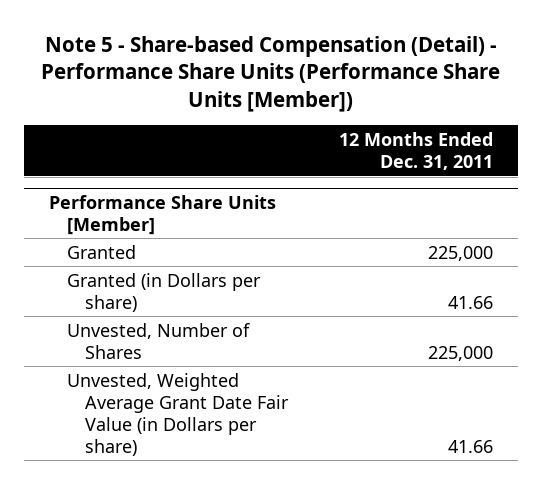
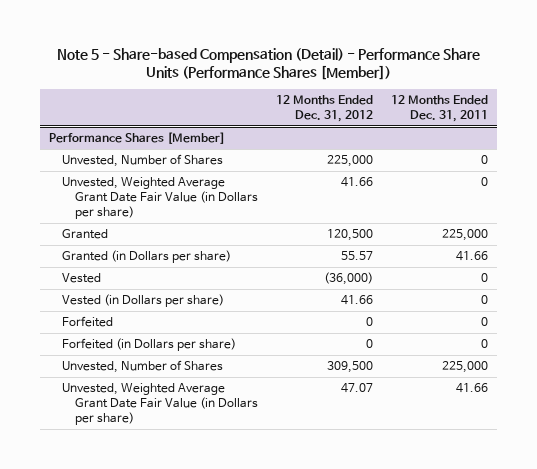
- Note 5 - Share-based Compensation (Detail) - Performance Share Units (Performance Share Units [Member])
+ Note 5 - Share-based Compensation (Detail) - Performance Share Units (Performance Shares [Member])
- | 12 Months Ended Dec. 31, 2011
+ | 12 Months Ended Dec. 31, 2012 | 12 Months Ended Dec. 31, 2011
- Performance Share Units [Member]
+ Performance Shares [Member]
+ Unvested, Number of Shares | 225,000 | 0
+ Unvested, Weighted Average Grant Date Fair Value (in Dollars per share) | 41.66 | 0
+ Vested | (36,000) | 0
+ Vested (in Dollars per share) | 41.66 | 0
+ Forfeited | 0 | 0
+ Forfeited (in Dollars per share) | 0 | 0

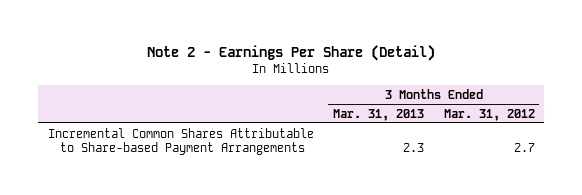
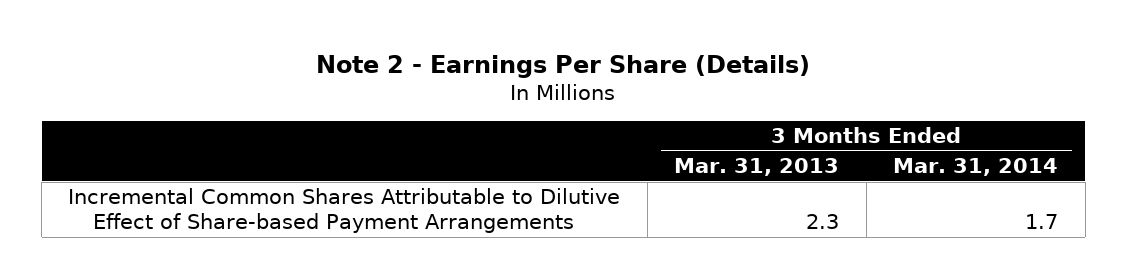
- Note 2 - Earnings Per Share (Detail)
+ Note 2 - Earnings Per Share (Details)
- | 3 Months Ended Mar. 31, 2013 | 3 Months Ended Mar. 31, 2012
+ | 3 Months Ended Mar. 31, 2013 | 3 Months Ended Mar. 31, 2014
- Incremental Common Shares Attributable to Share-based Payment Arrangements | 2.3 | 2.7
+ Incremental Common Shares Attributable to Dilutive Effect of Share-based Payment Arrangements | 2.3 | 1.7

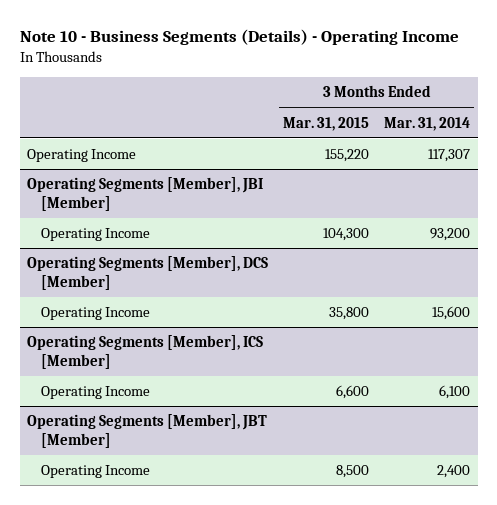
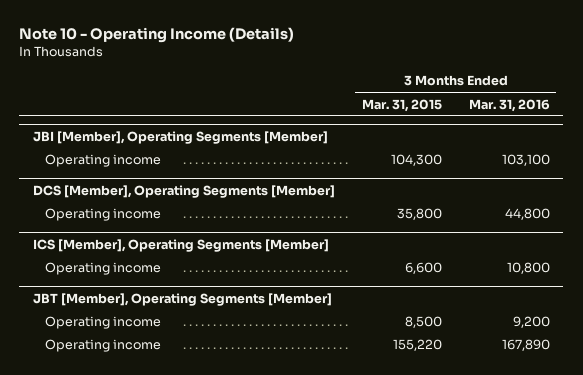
- Note 10 - Business Segments (Details) - Operating Income
+ Note 10 - Operating Income (Details)
- | 3 Months Ended Mar. 31, 2015 | 3 Months Ended Mar. 31, 2014
+ | 3 Months Ended Mar. 31, 2015 | 3 Months Ended Mar. 31, 2016
- Operating Income | 155,220 | 117,307
- Operating Segments [Member], JBI [Member]
- Operating Income | 104,300 | 93,200
- Operating Segments [Member], DCS [Member]
- Operating Income | 35,800 | 15,600
- Operating Segments [Member], ICS [Member]
- Operating Income | 6,600 | 6,100
- Operating Segments [Member], JBT [Member]
- Operating Income | 8,500 | 2,400
+ JBI [Member], Operating Segments [Member]
+ Operating income | 104,300 | 103,100
+ DCS [Member], Operating Segments [Member]
+ Operating income | 35,800 | 44,800
+ ICS [Member], Operating Segments [Member]
+ Operating income | 6,600 | 10,800
+ JBT [Member], Operating Segments [Member]
+ Operating income | 8,500 | 9,200
+ Operating income | 155,220 | 167,890

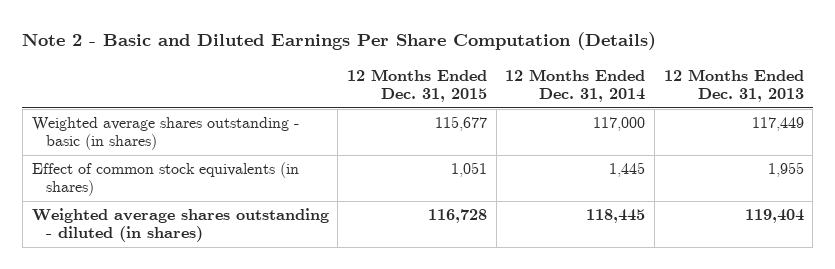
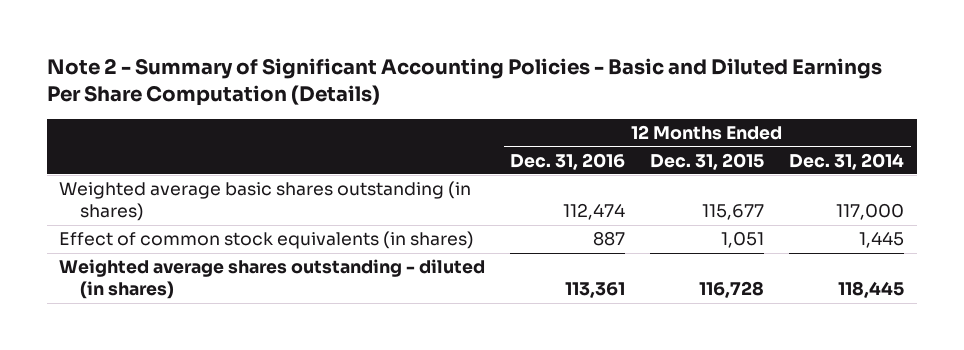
- Note 2 - Basic and Diluted Earnings Per Share Computation (Details)
+ Note 2 - Summary of Significant Accounting Policies - Basic and Diluted Earnings Per Share Computation (Details)
- | 12 Months Ended Dec. 31, 2015 | 12 Months Ended Dec. 31, 2014 | 12 Months Ended Dec. 31, 2013
+ | 12 Months Ended Dec. 31, 2016 | 12 Months Ended Dec. 31, 2015 | 12 Months Ended Dec. 31, 2014
- Weighted average shares outstanding - basic (in shares) | 115,677 | 117,000 | 117,449
+ Weighted average basic shares outstanding (in shares) | 112,474 | 115,677 | 117,000

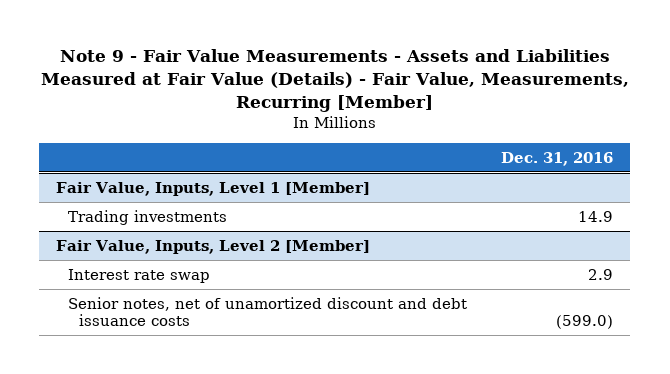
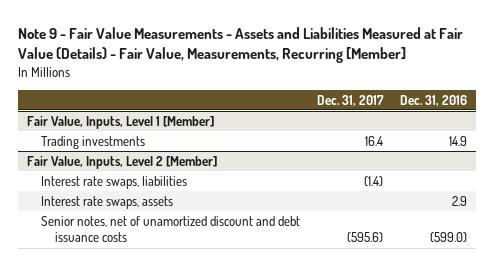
- | Dec. 31, 2016
+ | Dec. 31, 2017 | Dec. 31, 2016
@ Fair Value, Inputs, Level 2 [Member]
- Interest rate swap | 2.9
+ Interest rate swaps, liabilities | (1.4) |
+ Interest rate swaps, assets | | 2.9

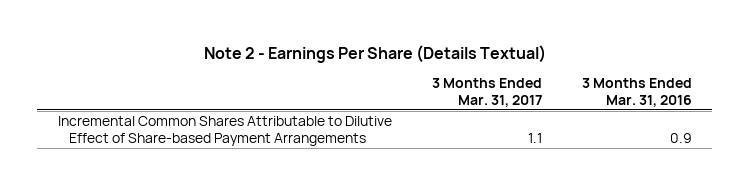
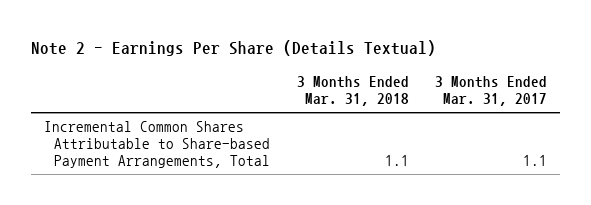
- | 3 Months Ended Mar. 31, 2017 | 3 Months Ended Mar. 31, 2016
+ | 3 Months Ended Mar. 31, 2018 | 3 Months Ended Mar. 31, 2017
- Incremental Common Shares Attributable to Dilutive Effect of Share-based Payment Arrangements | 1.1 | 0.9
+ Incremental Common Shares Attributable to Share-based Payment Arrangements, Total | 1.1 | 1.1

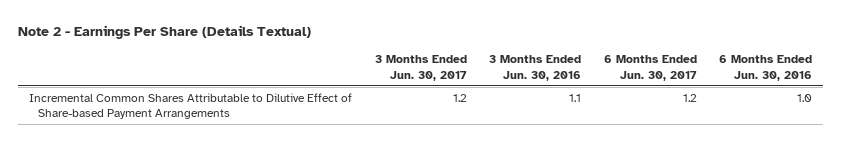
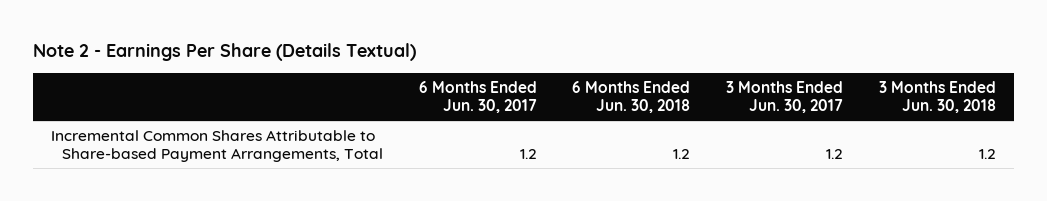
- | 3 Months Ended Jun. 30, 2017 | 3 Months Ended Jun. 30, 2016 | 6 Months Ended Jun. 30, 2017 | 6 Months Ended Jun. 30, 2016
+ | 6 Months Ended Jun. 30, 2017 | 6 Months Ended Jun. 30, 2018 | 3 Months Ended Jun. 30, 2017 | 3 Months Ended Jun. 30, 2018
- Incremental Common Shares Attributable to Dilutive Effect of Share-based Payment Arrangements | 1.2 | 1.1 | 1.2 | 1.0
+ Incremental Common Shares Attributable to Share-based Payment Arrangements, Total | 1.2 | 1.2 | 1.2 | 1.2

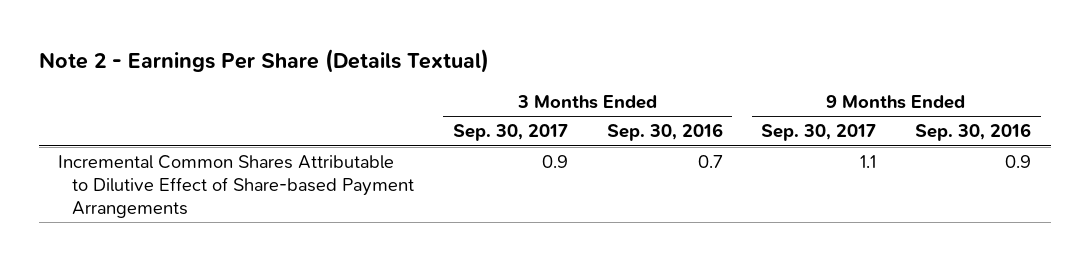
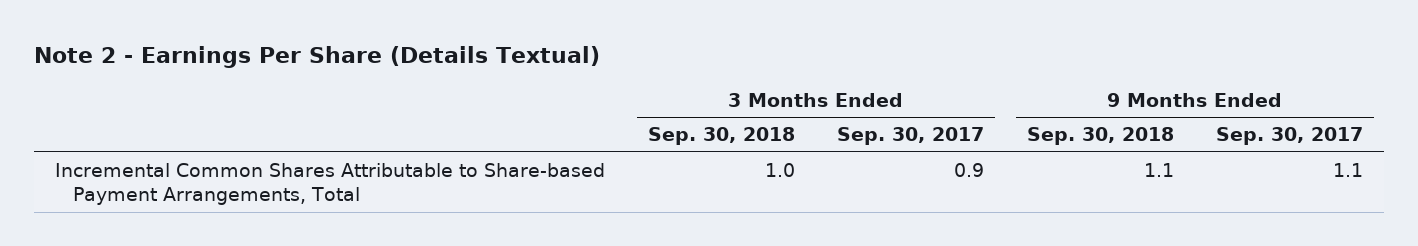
- | 3 Months Ended Sep. 30, 2017 | 3 Months Ended Sep. 30, 2016 | 9 Months Ended Sep. 30, 2017 | 9 Months Ended Sep. 30, 2016
+ | 3 Months Ended Sep. 30, 2018 | 3 Months Ended Sep. 30, 2017 | 9 Months Ended Sep. 30, 2018 | 9 Months Ended Sep. 30, 2017
- Incremental Common Shares Attributable to Dilutive Effect of Share-based Payment Arrangements | 0.9 | 0.7 | 1.1 | 0.9
+ Incremental Common Shares Attributable to Share-based Payment Arrangements, Total | 1.0 | 0.9 | 1.1 | 1.1

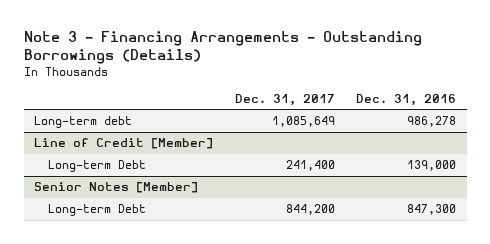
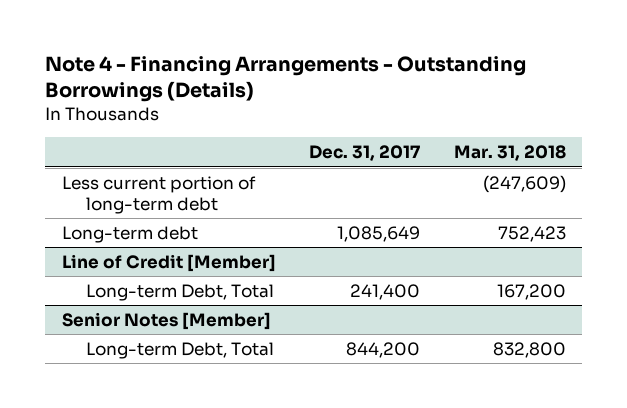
- Note 3 - Financing Arrangements - Outstanding Borrowings (Details)
+ Note 4 - Financing Arrangements - Outstanding Borrowings (Details)
- | Dec. 31, 2017 | Dec. 31, 2016
+ | Dec. 31, 2017 | Mar. 31, 2018
+ Less current portion of long-term debt | | (247,609)
@ Line of Credit [Member]
- Long-term Debt | 241,400 | 139,000
+ Long-term Debt, Total | 241,400 | 167,200
@ Senior Notes [Member]
- Long-term Debt | 844,200 | 847,300
+ Long-term Debt, Total | 844,200 | 832,800

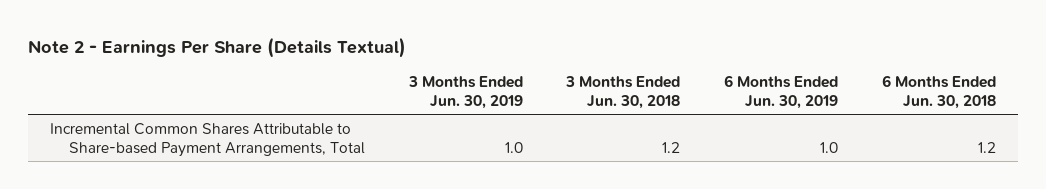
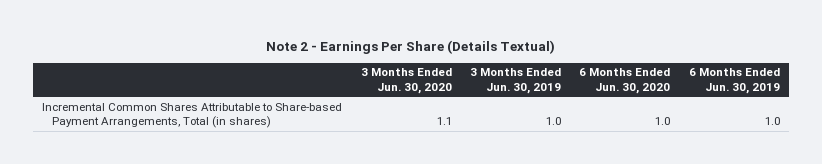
- | 3 Months Ended Jun. 30, 2019 | 3 Months Ended Jun. 30, 2018 | 6 Months Ended Jun. 30, 2019 | 6 Months Ended Jun. 30, 2018
+ | 3 Months Ended Jun. 30, 2020 | 3 Months Ended Jun. 30, 2019 | 6 Months Ended Jun. 30, 2020 | 6 Months Ended Jun. 30, 2019
- Incremental Common Shares Attributable to Share-based Payment Arrangements, Total | 1.0 | 1.2 | 1.0 | 1.2
+ Incremental Common Shares Attributable to Share-based Payment Arrangements, Total (in shares) | 1.1 | 1.0 | 1.0 | 1.0

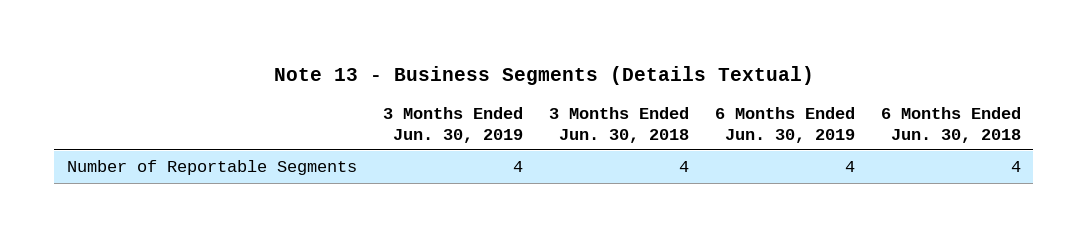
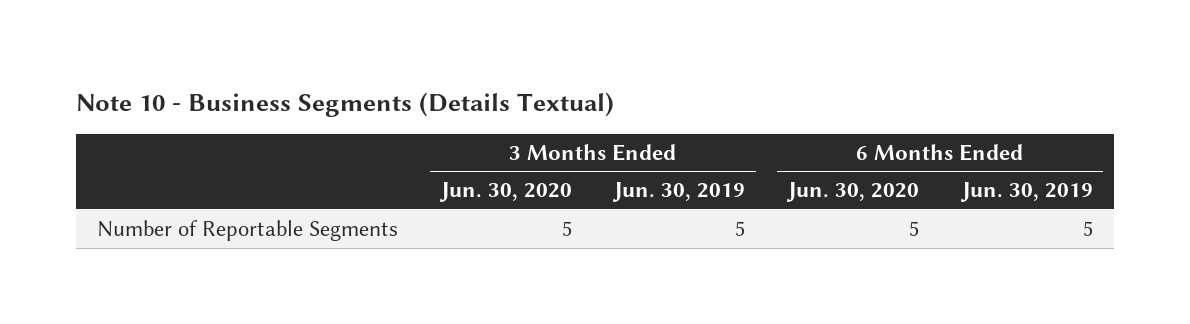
- Note 13 - Business Segments (Details Textual)
+ Note 10 - Business Segments (Details Textual)
- | 3 Months Ended Jun. 30, 2019 | 3 Months Ended Jun. 30, 2018 | 6 Months Ended Jun. 30, 2019 | 6 Months Ended Jun. 30, 2018
+ | 3 Months Ended Jun. 30, 2020 | 3 Months Ended Jun. 30, 2019 | 6 Months Ended Jun. 30, 2020 | 6 Months Ended Jun. 30, 2019
- Number of Reportable Segments | 4 | 4 | 4 | 4
+ Number of Reportable Segments | 5 | 5 | 5 | 5

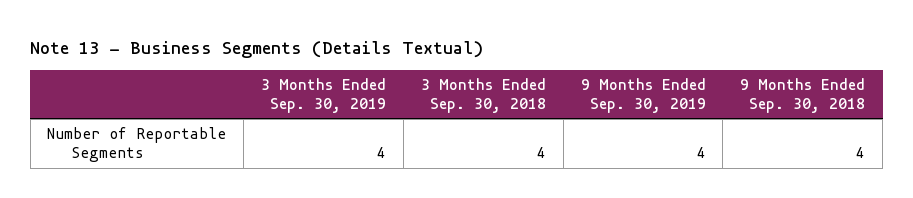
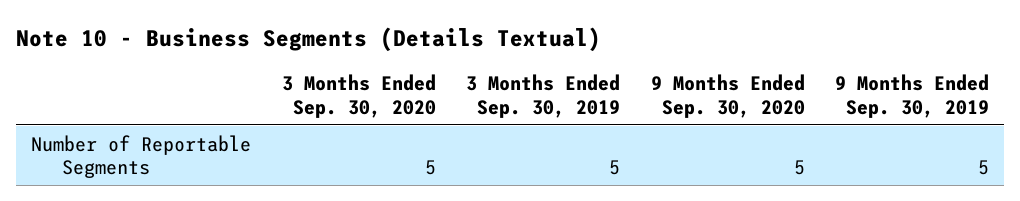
- Note 13 - Business Segments (Details Textual)
+ Note 10 - Business Segments (Details Textual)
- | 3 Months Ended Sep. 30, 2019 | 3 Months Ended Sep. 30, 2018 | 9 Months Ended Sep. 30, 2019 | 9 Months Ended Sep. 30, 2018
+ | 3 Months Ended Sep. 30, 2020 | 3 Months Ended Sep. 30, 2019 | 9 Months Ended Sep. 30, 2020 | 9 Months Ended Sep. 30, 2019
- Number of Reportable Segments | 4 | 4 | 4 | 4
+ Number of Reportable Segments | 5 | 5 | 5 | 5

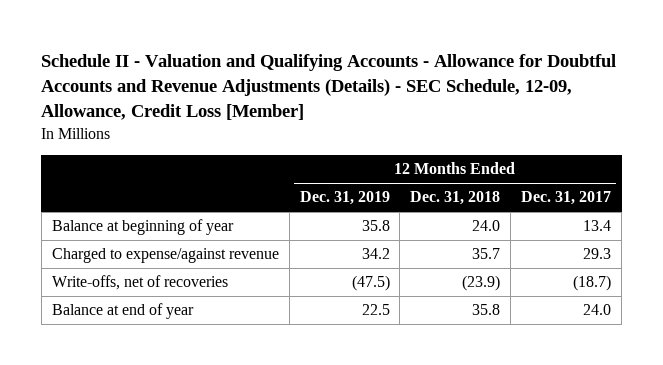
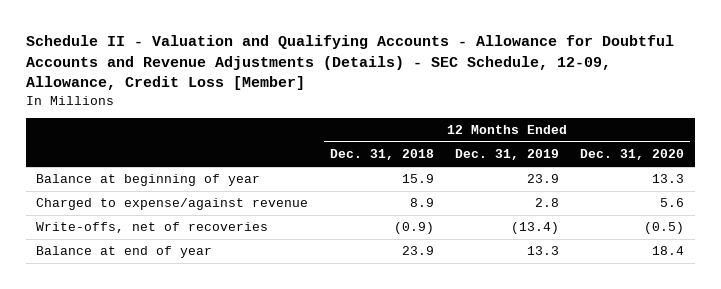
- | 12 Months Ended Dec. 31, 2019 | 12 Months Ended Dec. 31, 2018 | 12 Months Ended Dec. 31, 2017
+ | 12 Months Ended Dec. 31, 2018 | 12 Months Ended Dec. 31, 2019 | 12 Months Ended Dec. 31, 2020
- Balance at beginning of year | 35.8 | 24.0 | 13.4
- Charged to expense/against revenue | 34.2 | 35.7 | 29.3
- Write-offs, net of recoveries | (47.5) | (23.9) | (18.7)
- Balance at end of year | 22.5 | 35.8 | 24.0
+ Balance at beginning of year | 15.9 | 23.9 | 13.3
+ Charged to expense/against revenue | 8.9 | 2.8 | 5.6
+ Write-offs, net of recoveries | (0.9) | (13.4) | (0.5)
+ Balance at end of year | 23.9 | 13.3 | 18.4

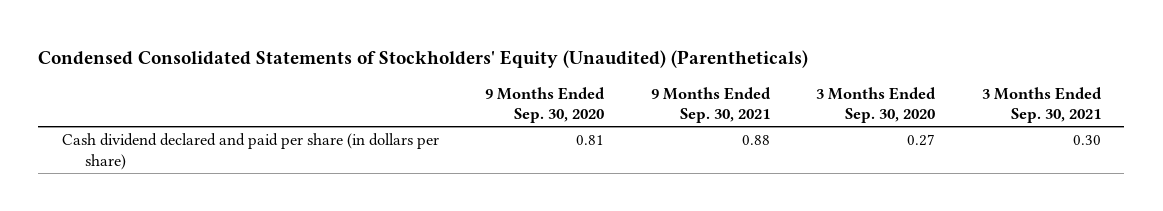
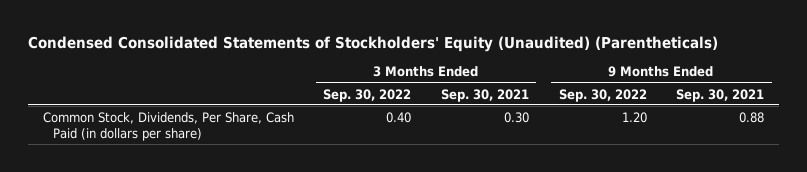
- | 9 Months Ended Sep. 30, 2020 | 9 Months Ended Sep. 30, 2021 | 3 Months Ended Sep. 30, 2020 | 3 Months Ended Sep. 30, 2021
+ | 3 Months Ended Sep. 30, 2022 | 3 Months Ended Sep. 30, 2021 | 9 Months Ended Sep. 30, 2022 | 9 Months Ended Sep. 30, 2021
- Cash dividend declared and paid per share (in dollars per share) | 0.81 | 0.88 | 0.27 | 0.30
+ Common Stock, Dividends, Per Share, Cash Paid (in dollars per share) | 0.40 | 0.30 | 1.20 | 0.88

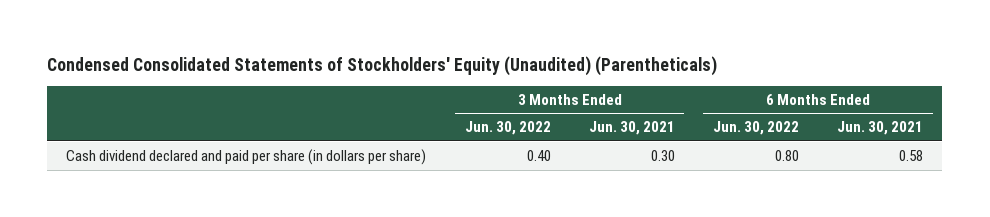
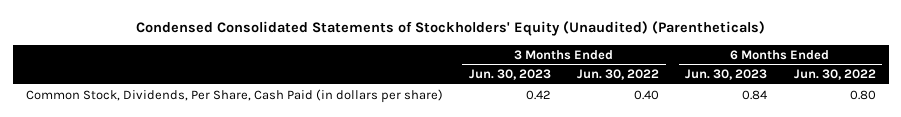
- | 3 Months Ended Jun. 30, 2022 | 3 Months Ended Jun. 30, 2021 | 6 Months Ended Jun. 30, 2022 | 6 Months Ended Jun. 30, 2021
+ | 3 Months Ended Jun. 30, 2023 | 3 Months Ended Jun. 30, 2022 | 6 Months Ended Jun. 30, 2023 | 6 Months Ended Jun. 30, 2022
- Cash dividend declared and paid per share (in dollars per share) | 0.40 | 0.30 | 0.80 | 0.58
+ Common Stock, Dividends, Per Share, Cash Paid (in dollars per share) | 0.42 | 0.40 | 0.84 | 0.80

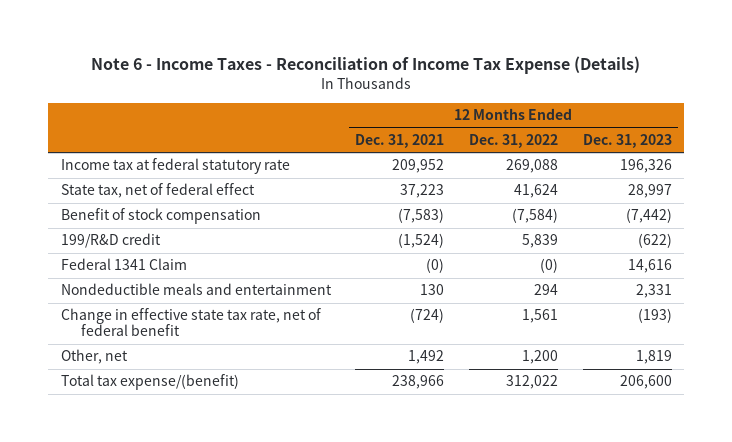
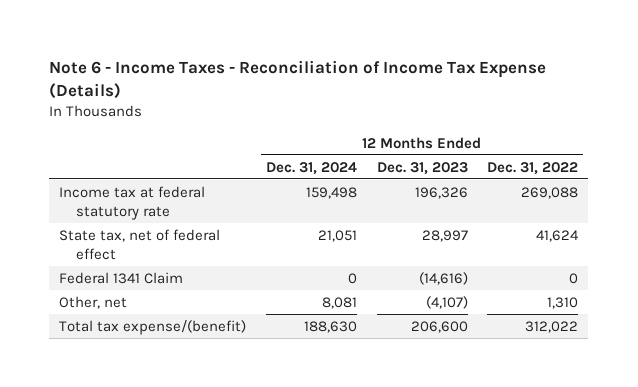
- | 12 Months Ended Dec. 31, 2021 | 12 Months Ended Dec. 31, 2022 | 12 Months Ended Dec. 31, 2023
+ | 12 Months Ended Dec. 31, 2024 | 12 Months Ended Dec. 31, 2023 | 12 Months Ended Dec. 31, 2022
- Benefit of stock compensation | (7,583) | (7,584) | (7,442)
- 199/R&D credit | (1,524) | 5,839 | (622)
- Federal 1341 Claim | (0) | (0) | 14,616
- Nondeductible meals and entertainment | 130 | 294 | 2,331
- Change in effective state tax rate, net of federal benefit | (724) | 1,561 | (193)
- Other, net | 1,492 | 1,200 | 1,819
+ Federal 1341 Claim | 0 | (14,616) | 0
+ Other, net | 8,081 | (4,107) | 1,310

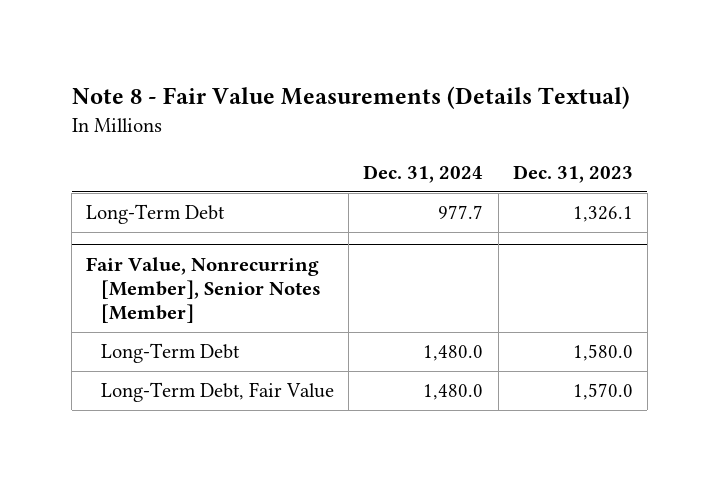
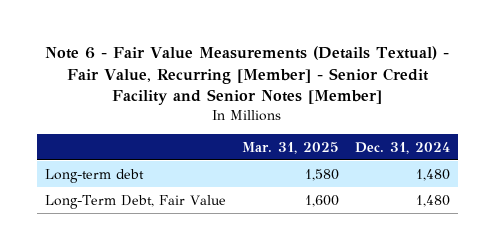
- Note 8 - Fair Value Measurements (Details Textual)
+ Note 6 - Fair Value Measurements (Details Textual) - Fair Value, Recurring [Member] - Senior Credit Facility and Senior Notes [Member]
- | Dec. 31, 2024 | Dec. 31, 2023
+ | Mar. 31, 2025 | Dec. 31, 2024
- Long-Term Debt | 977.7 | 1,326.1
- Fair Value, Nonrecurring [Member], Senior Notes [Member]
- Long-Term Debt | 1,480.0 | 1,580.0
- Long-Term Debt, Fair Value | 1,480.0 | 1,570.0
+ Long-term debt | 1,580 | 1,480
+ Long-Term Debt, Fair Value | 1,600 | 1,480

